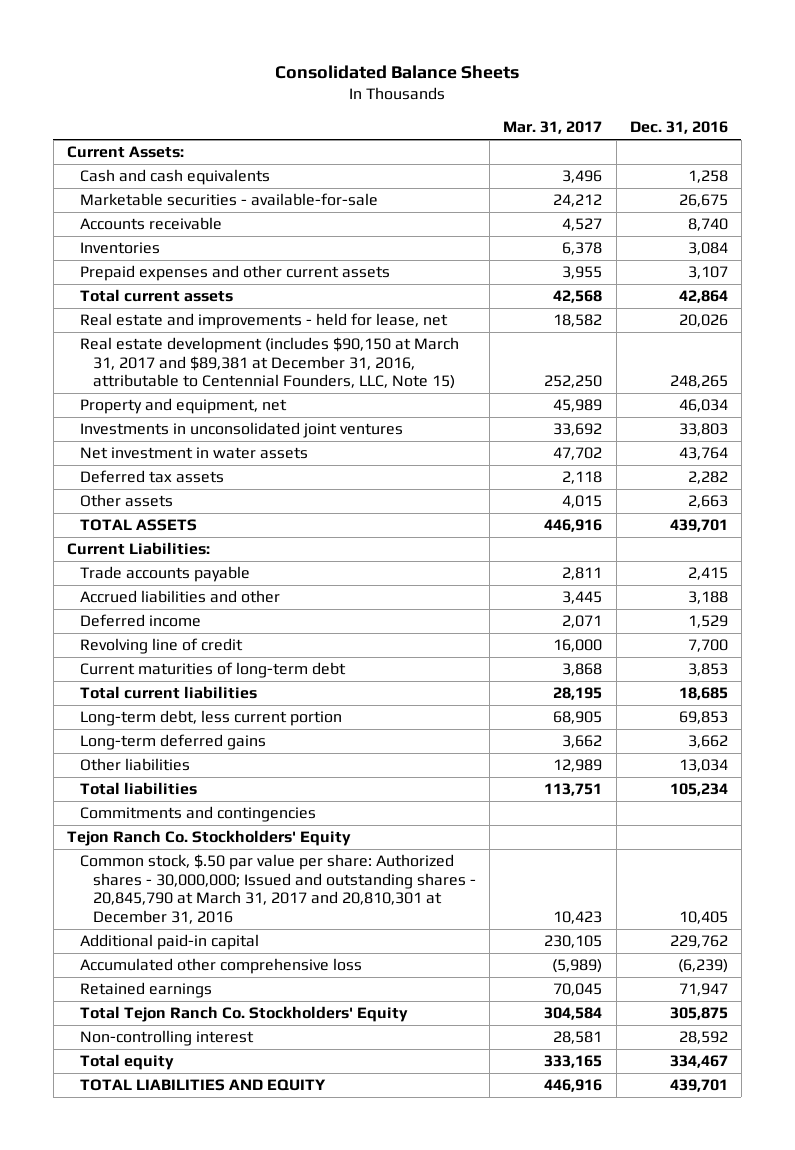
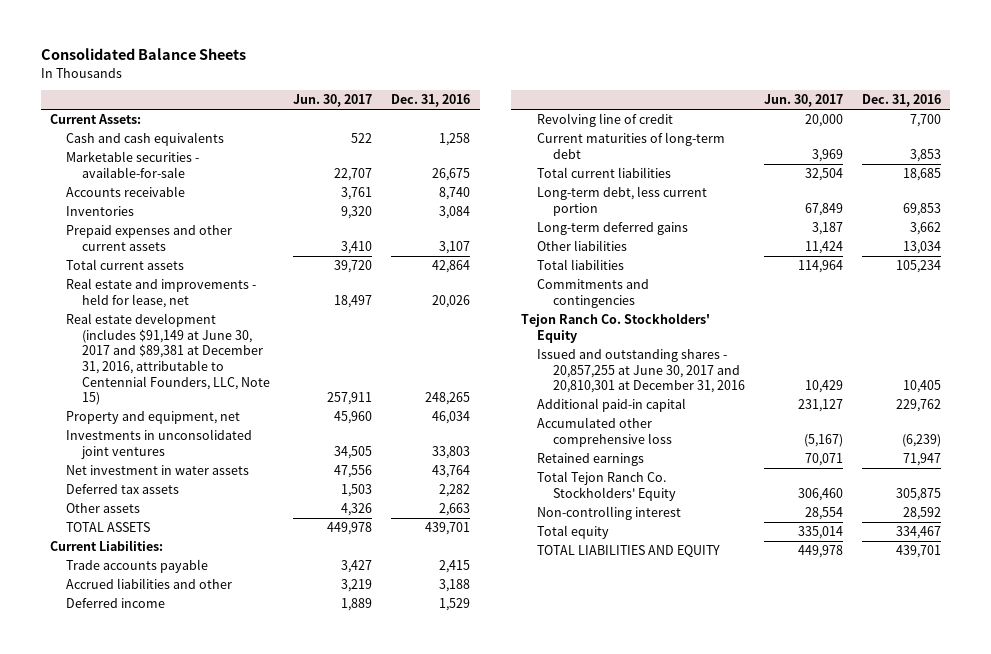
- | Mar. 31, 2017 | Dec. 31, 2016
+ | Jun. 30, 2017 | Dec. 31, 2016
- Real estate development (includes $90,150 at March 31, 2017 and $89,381 at December 31, 2016, attributable to Centennial Founders, LLC, Note 15) | 252,250 | 248,265
+ Real estate development (includes $91,149 at June 30, 2017 and $89,381 at December 31, 2016, attributable to Centennial Founders, LLC, Note 15) | 257,911 | 248,265
- Common stock, $.50 par value per share: Authorized shares - 30,000,000; Issued and outstanding shares - 20,845,790 at March 31, 2017 and 20,810,301 at December 31, 2016 | 10,423 | 10,405
+ Issued and outstanding shares - 20,857,255 at June 30, 2017 and 20,810,301 at December 31, 2016 | 10,429 | 10,405

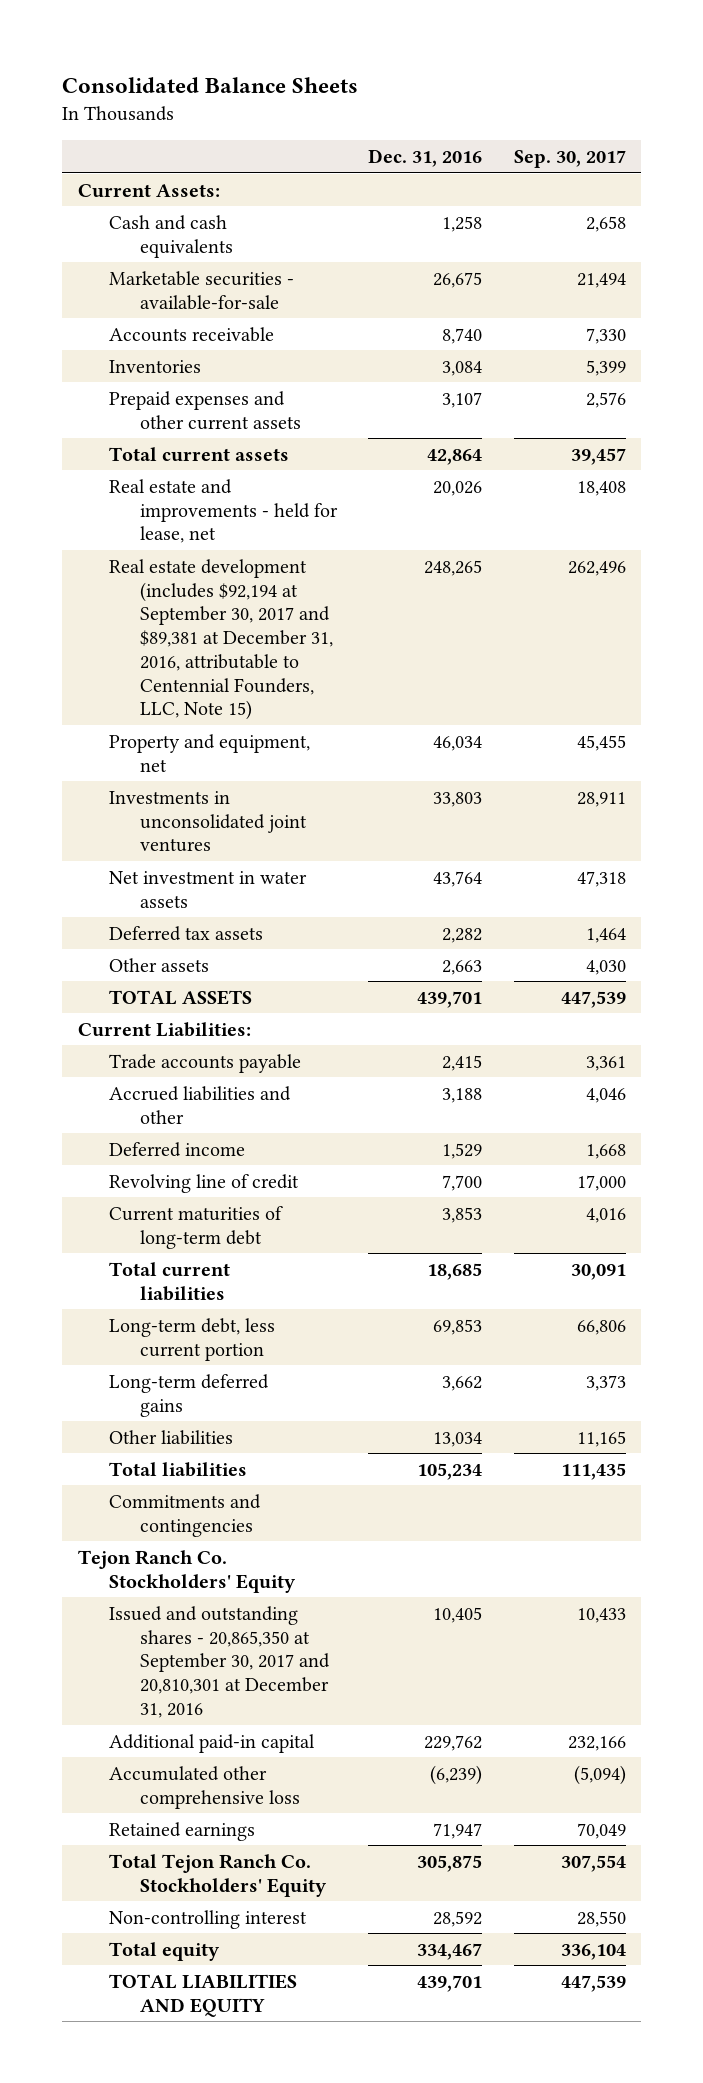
- | Jun. 30, 2017 | Dec. 31, 2016
+ | Dec. 31, 2016 | Sep. 30, 2017
- Real estate development (includes $91,149 at June 30, 2017 and $89,381 at December 31, 2016, attributable to Centennial Founders, LLC, Note 15) | 257,911 | 248,265
+ Real estate development (includes $92,194 at September 30, 2017 and $89,381 at December 31, 2016, attributable to Centennial Founders, LLC, Note 15) | 248,265 | 262,496
- Issued and outstanding shares - 20,857,255 at June 30, 2017 and 20,810,301 at December 31, 2016 | 10,429 | 10,405
+ Issued and outstanding shares - 20,865,350 at September 30, 2017 and 20,810,301 at December 31, 2016 | 10,405 | 10,433

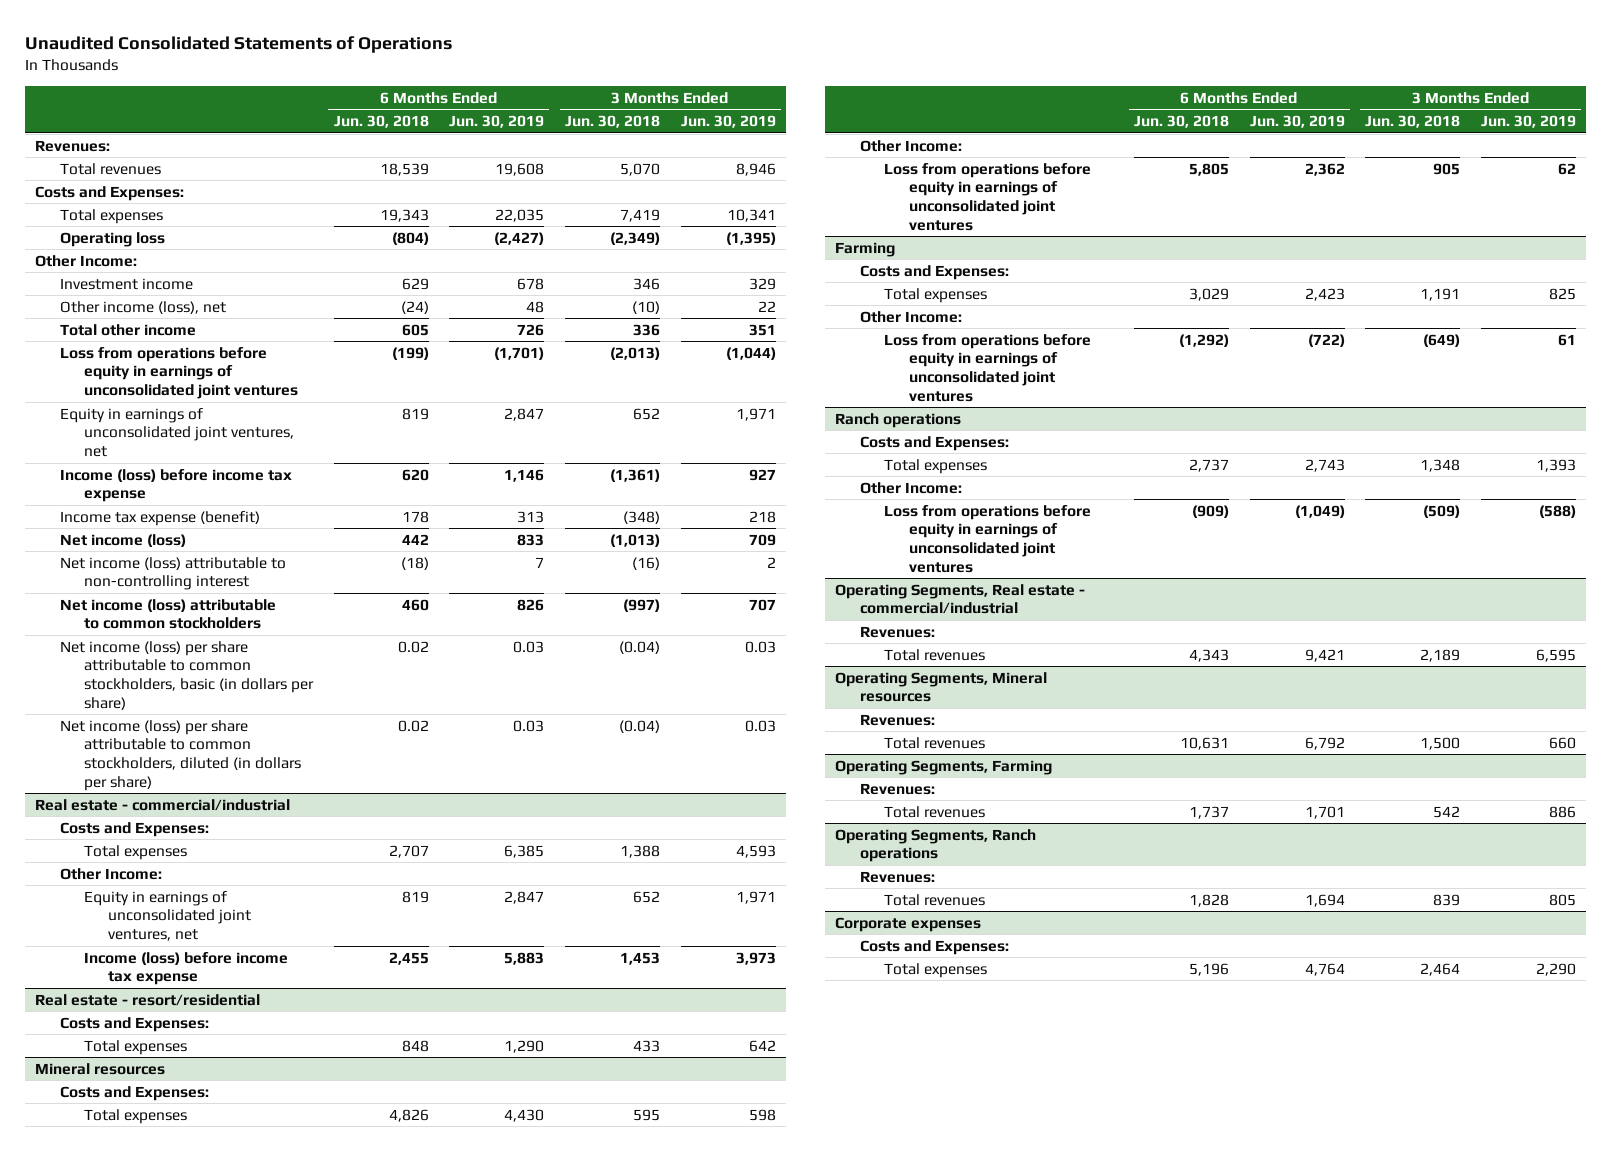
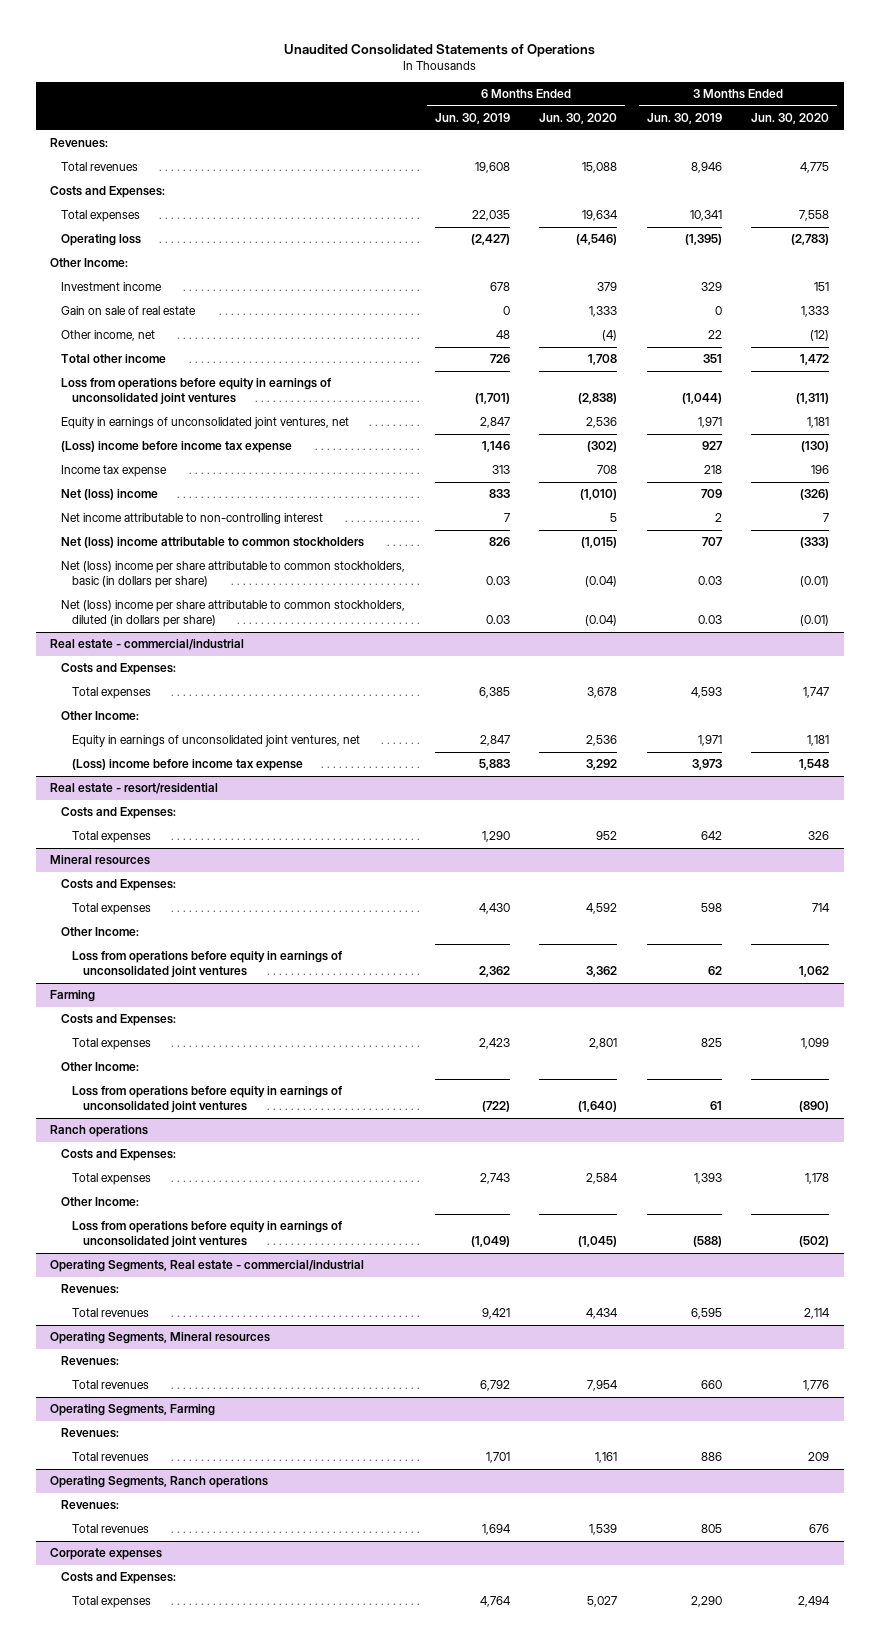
- | 6 Months Ended Jun. 30, 2018 | 6 Months Ended Jun. 30, 2019 | 3 Months Ended Jun. 30, 2018 | 3 Months Ended Jun. 30, 2019
+ | 6 Months Ended Jun. 30, 2019 | 6 Months Ended Jun. 30, 2020 | 3 Months Ended Jun. 30, 2019 | 3 Months Ended Jun. 30, 2020
- Other income (loss), net | (24) | 48 | (10) | 22
+ Gain on sale of real estate | 0 | 1,333 | 0 | 1,333
+ Other income, net | 48 | (4) | 22 | (12)
- Income (loss) before income tax expense | 620 | 1,146 | (1,361) | 927
- Income tax expense (benefit) | 178 | 313 | (348) | 218
- Net income (loss) | 442 | 833 | (1,013) | 709
- Net income (loss) attributable to non-controlling interest | (18) | 7 | (16) | 2
- Net income (loss) attributable to common stockholders | 460 | 826 | (997) | 707
- Net income (loss) per share attributable to common stockholders, basic (in dollars per share) | 0.02 | 0.03 | (0.04) | 0.03
- Net income (loss) per share attributable to common stockholders, diluted (in dollars per share) | 0.02 | 0.03 | (0.04) | 0.03
+ (Loss) income before income tax expense | 1,146 | (302) | 927 | (130)
+ Income tax expense | 313 | 708 | 218 | 196
+ Net (loss) income | 833 | (1,010) | 709 | (326)
+ Net income attributable to non-controlling interest | 7 | 5 | 2 | 7
+ Net (loss) income attributable to common stockholders | 826 | (1,015) | 707 | (333)
+ Net (loss) income per share attributable to common stockholders, basic (in dollars per share) | 0.03 | (0.04) | 0.03 | (0.01)
+ Net (loss) income per share attributable to common stockholders, diluted (in dollars per share) | 0.03 | (0.04) | 0.03 | (0.01)
@ Real estate - commercial/industrial
- Income (loss) before income tax expense | 2,455 | 5,883 | 1,453 | 3,973
+ (Loss) income before income tax expense | 5,883 | 3,292 | 3,973 | 1,548

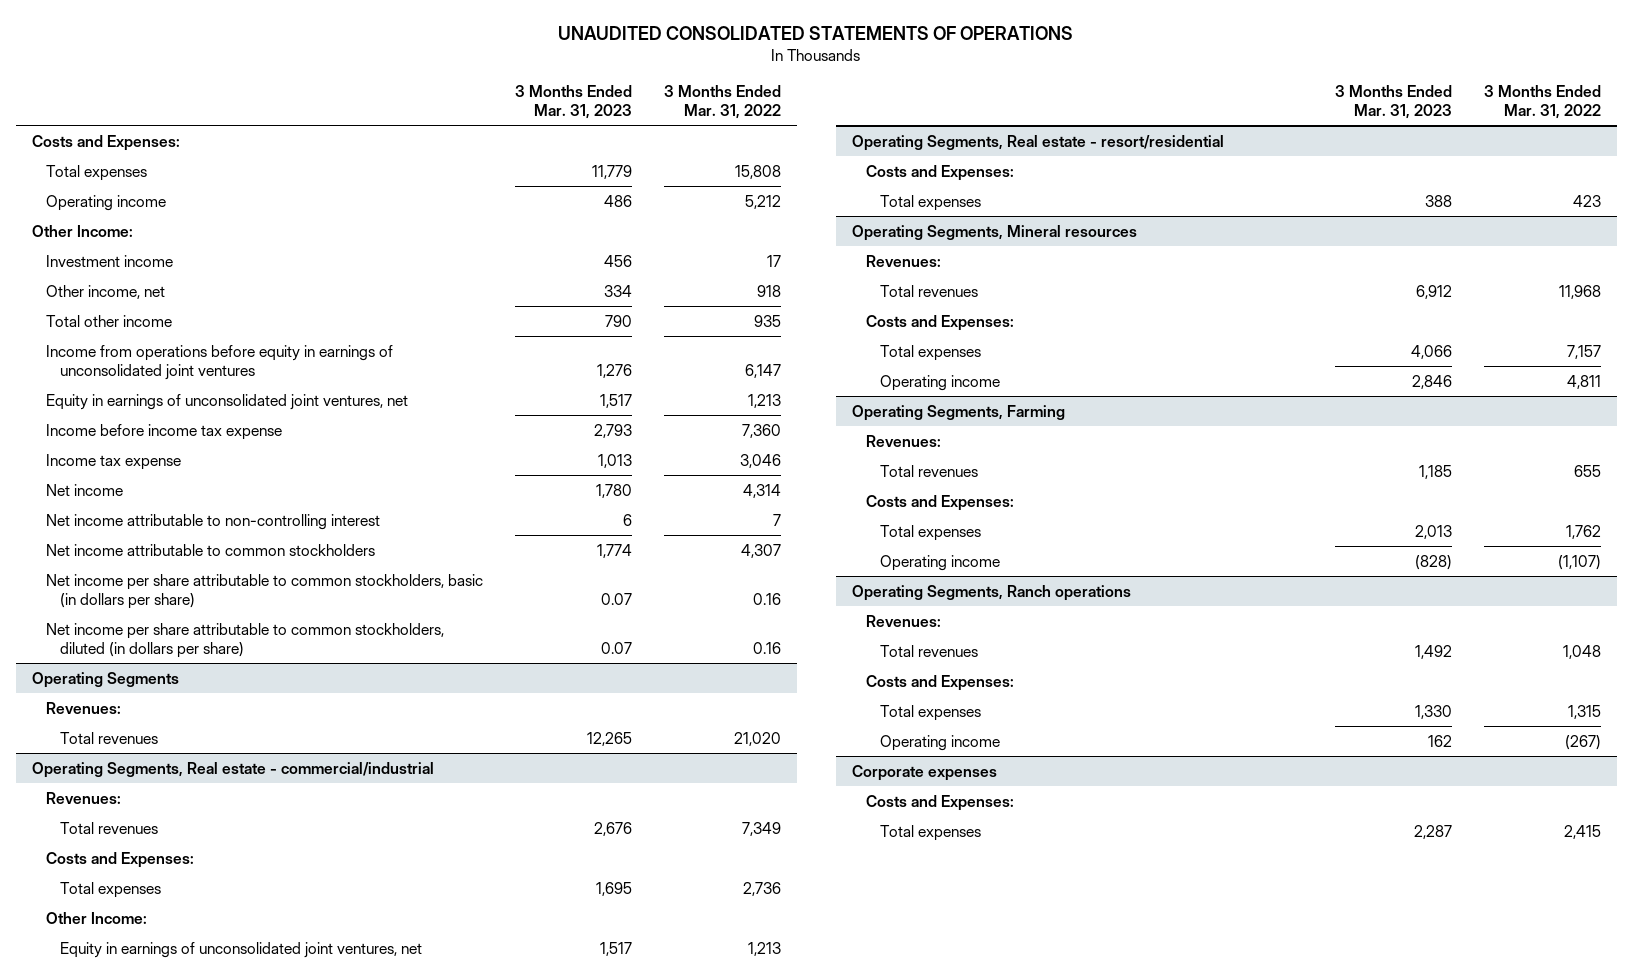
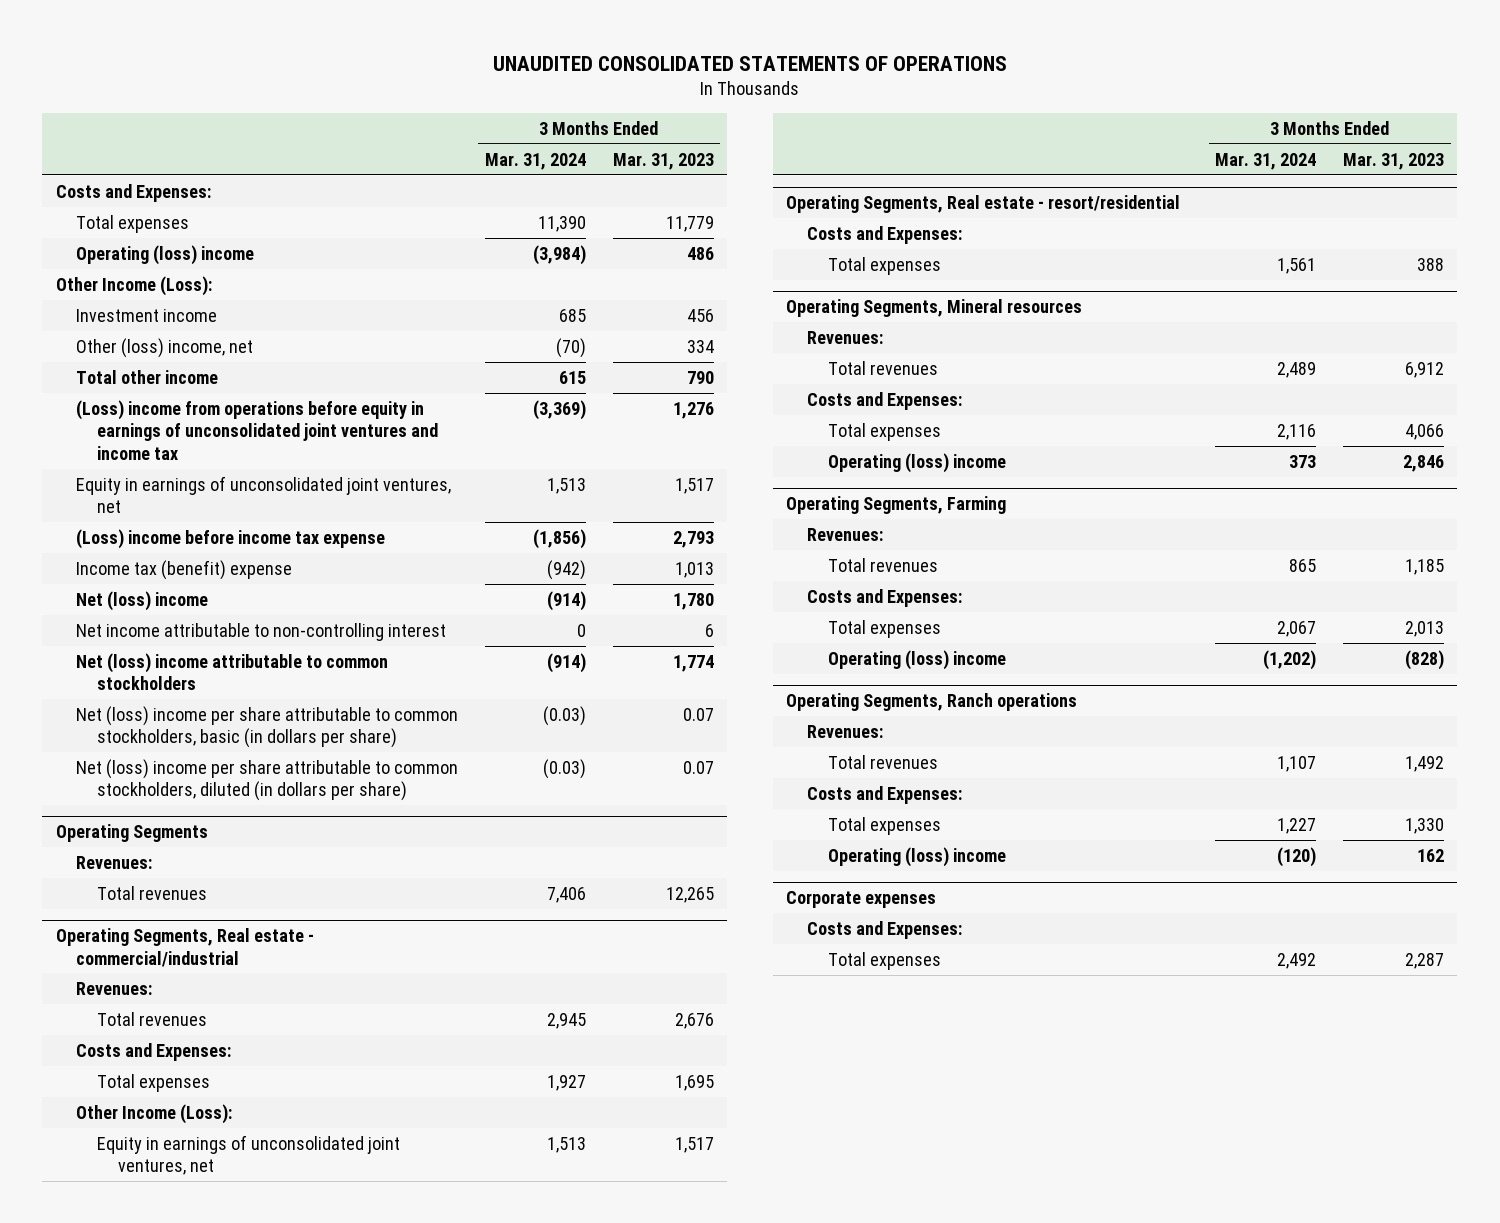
- | 3 Months Ended Mar. 31, 2023 | 3 Months Ended Mar. 31, 2022
+ | 3 Months Ended Mar. 31, 2024 | 3 Months Ended Mar. 31, 2023
- Operating income | 486 | 5,212
- Other Income:
+ Operating (loss) income | (3,984) | 486
+ Other Income (Loss):
- Other income, net | 334 | 918
+ Other (loss) income, net | (70) | 334
- Income from operations before equity in earnings of unconsolidated joint ventures | 1,276 | 6,147
+ (Loss) income from operations before equity in earnings of unconsolidated joint ventures and income tax | (3,369) | 1,276
- Income before income tax expense | 2,793 | 7,360
- Income tax expense | 1,013 | 3,046
- Net income | 1,780 | 4,314
+ (Loss) income before income tax expense | (1,856) | 2,793
+ Income tax (benefit) expense | (942) | 1,013
+ Net (loss) income | (914) | 1,780
- Net income attributable to common stockholders | 1,774 | 4,307
- Net income per share attributable to common stockholders, basic (in dollars per share) | 0.07 | 0.16
- Net income per share attributable to common stockholders, diluted (in dollars per share) | 0.07 | 0.16
+ Net (loss) income attributable to common stockholders | (914) | 1,774
+ Net (loss) income per share attributable to common stockholders, basic (in dollars per share) | (0.03) | 0.07
+ Net (loss) income per share attributable to common stockholders, diluted (in dollars per share) | (0.03) | 0.07
@ Operating Segments, Real estate - commercial/industrial
- Other Income:
+ Other Income (Loss):
@ Operating Segments, Mineral resources
- Operating income | 2,846 | 4,811
+ Operating (loss) income | 373 | 2,846
@ Operating Segments, Farming
- Operating income | (828) | (1,107)
+ Operating (loss) income | (1,202) | (828)
@ Operating Segments, Ranch operations
- Operating income | 162 | (267)
+ Operating (loss) income | (120) | 162

